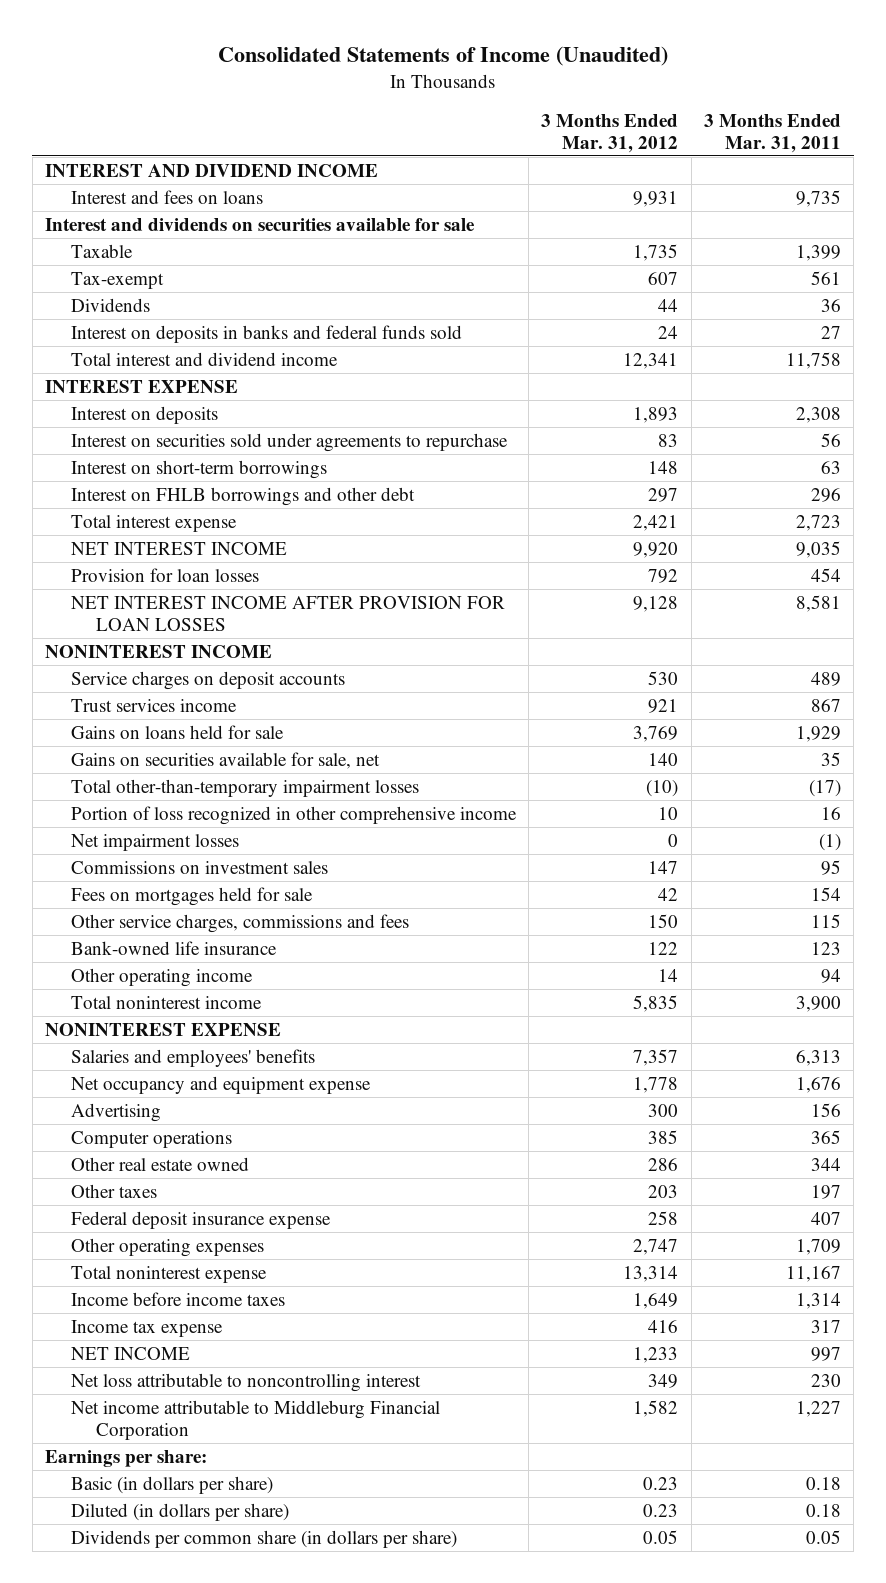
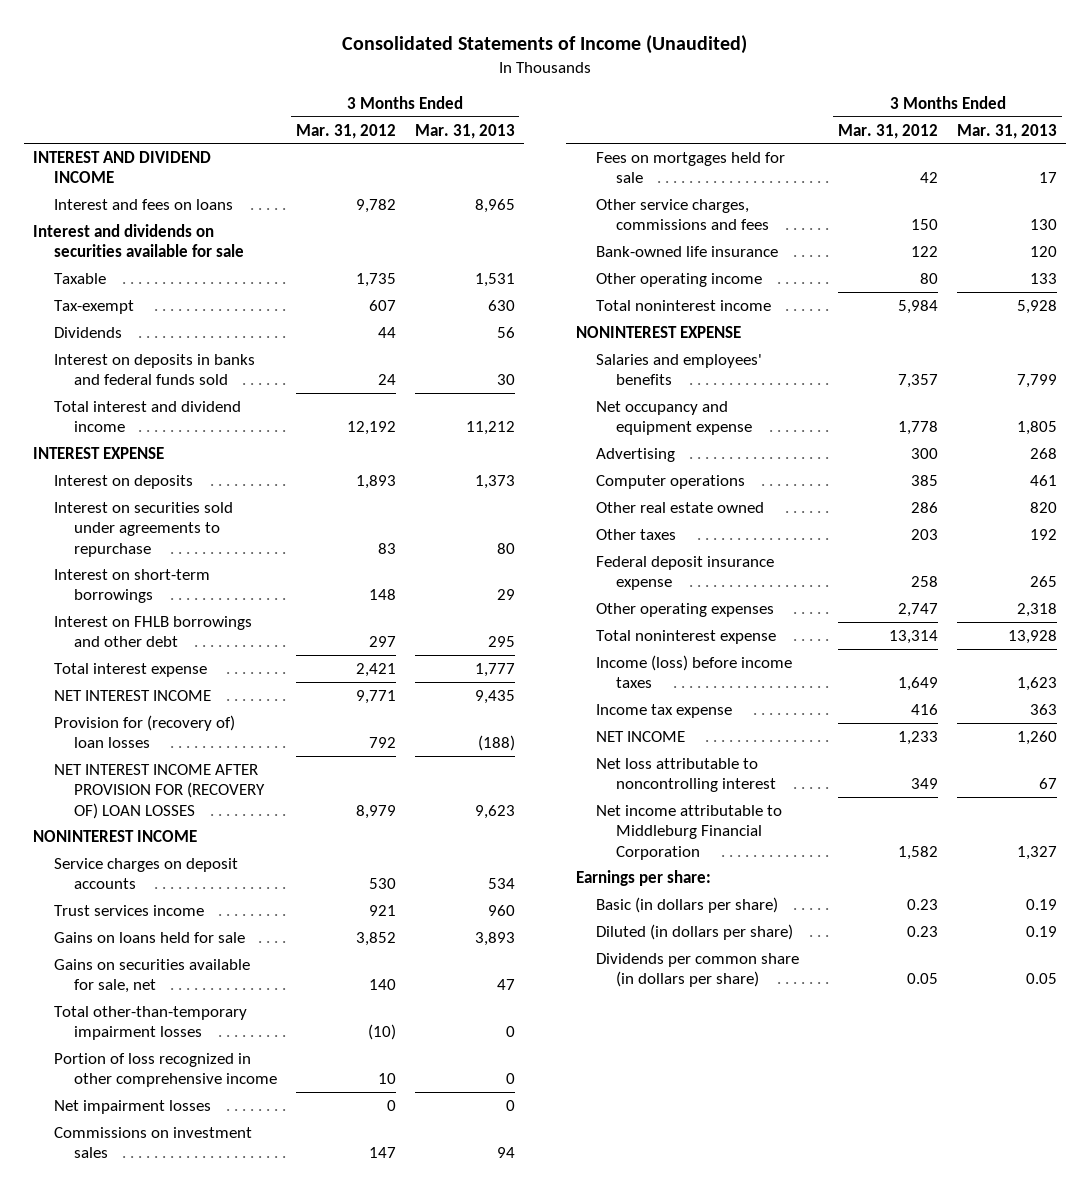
- | 3 Months Ended Mar. 31, 2012 | 3 Months Ended Mar. 31, 2011
+ | 3 Months Ended Mar. 31, 2012 | 3 Months Ended Mar. 31, 2013
- Interest and fees on loans | 9,931 | 9,735
+ Interest and fees on loans | 9,782 | 8,965
- Total interest and dividend income | 12,341 | 11,758
+ Total interest and dividend income | 12,192 | 11,212
- NET INTEREST INCOME | 9,920 | 9,035
- Provision for loan losses | 792 | 454
- NET INTEREST INCOME AFTER PROVISION FOR LOAN LOSSES | 9,128 | 8,581
+ NET INTEREST INCOME | 9,771 | 9,435
+ Provision for (recovery of) loan losses | 792 | (188)
+ NET INTEREST INCOME AFTER PROVISION FOR (RECOVERY OF) LOAN LOSSES | 8,979 | 9,623
- Gains on loans held for sale | 3,769 | 1,929
+ Gains on loans held for sale | 3,852 | 3,893
- Other operating income | 14 | 94
- Total noninterest income | 5,835 | 3,900
+ Other operating income | 80 | 133
+ Total noninterest income | 5,984 | 5,928
- Income before income taxes | 1,649 | 1,314
+ Income (loss) before income taxes | 1,649 | 1,623

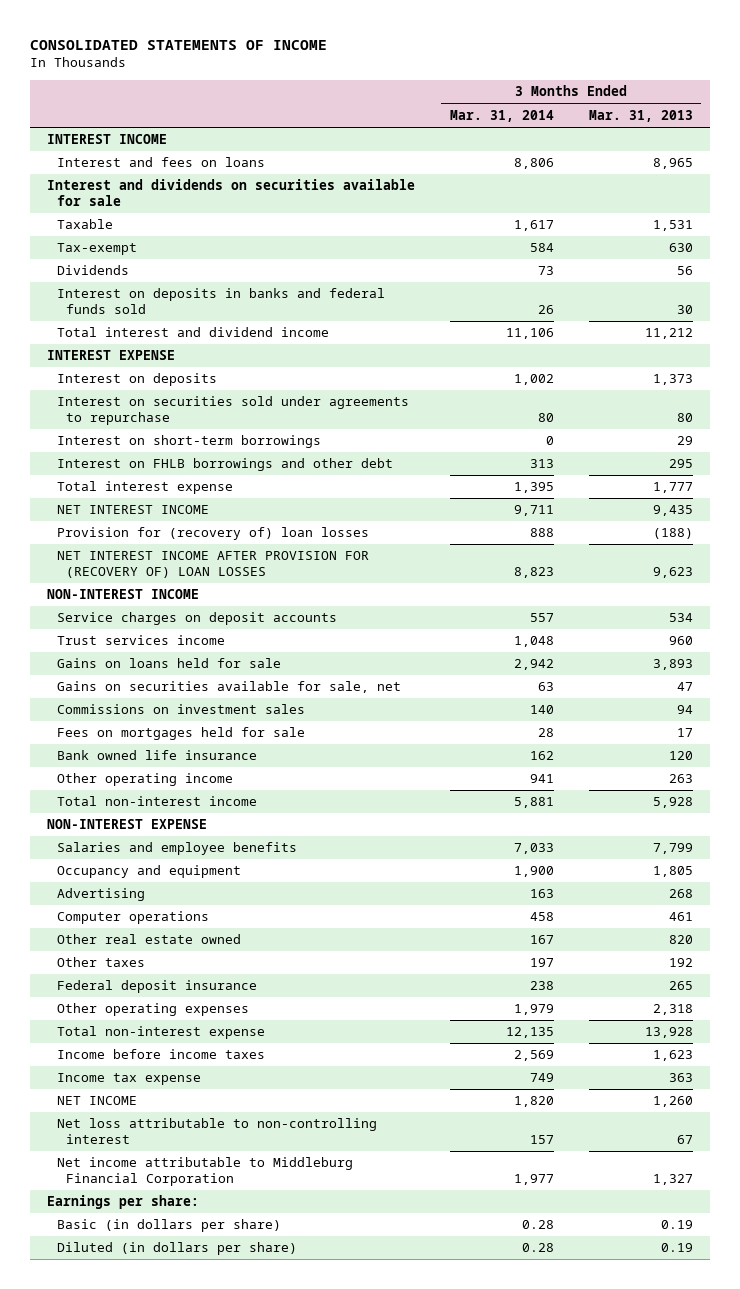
- Consolidated Statements of Income (Unaudited)
+ CONSOLIDATED STATEMENTS OF INCOME
- | 3 Months Ended Mar. 31, 2012 | 3 Months Ended Mar. 31, 2013
+ | 3 Months Ended Mar. 31, 2014 | 3 Months Ended Mar. 31, 2013
- INTEREST AND DIVIDEND INCOME
+ INTEREST INCOME
- NONINTEREST INCOME
+ NON-INTEREST INCOME
- Total other-than-temporary impairment losses | (10) | 0
- Portion of loss recognized in other comprehensive income | 10 | 0
- Net impairment losses | 0 | 0
- Other service charges, commissions and fees | 150 | 130
- Bank-owned life insurance | 122 | 120
- Other operating income | 80 | 133
- Total noninterest income | 5,984 | 5,928
- NONINTEREST EXPENSE
- Salaries and employees' benefits | 7,357 | 7,799
- Net occupancy and equipment expense | 1,778 | 1,805
+ Bank owned life insurance | 162 | 120
+ Other operating income | 941 | 263
+ Total non-interest income | 5,881 | 5,928
+ NON-INTEREST EXPENSE
+ Salaries and employee benefits | 7,033 | 7,799
+ Occupancy and equipment | 1,900 | 1,805
- Federal deposit insurance expense | 258 | 265
+ Federal deposit insurance | 238 | 265
- Total noninterest expense | 13,314 | 13,928
- Income (loss) before income taxes | 1,649 | 1,623
+ Total non-interest expense | 12,135 | 13,928
+ Income before income taxes | 2,569 | 1,623
- Net loss attributable to noncontrolling interest | 349 | 67
+ Net loss attributable to non-controlling interest | 157 | 67
- Dividends per common share (in dollars per share) | 0.05 | 0.05

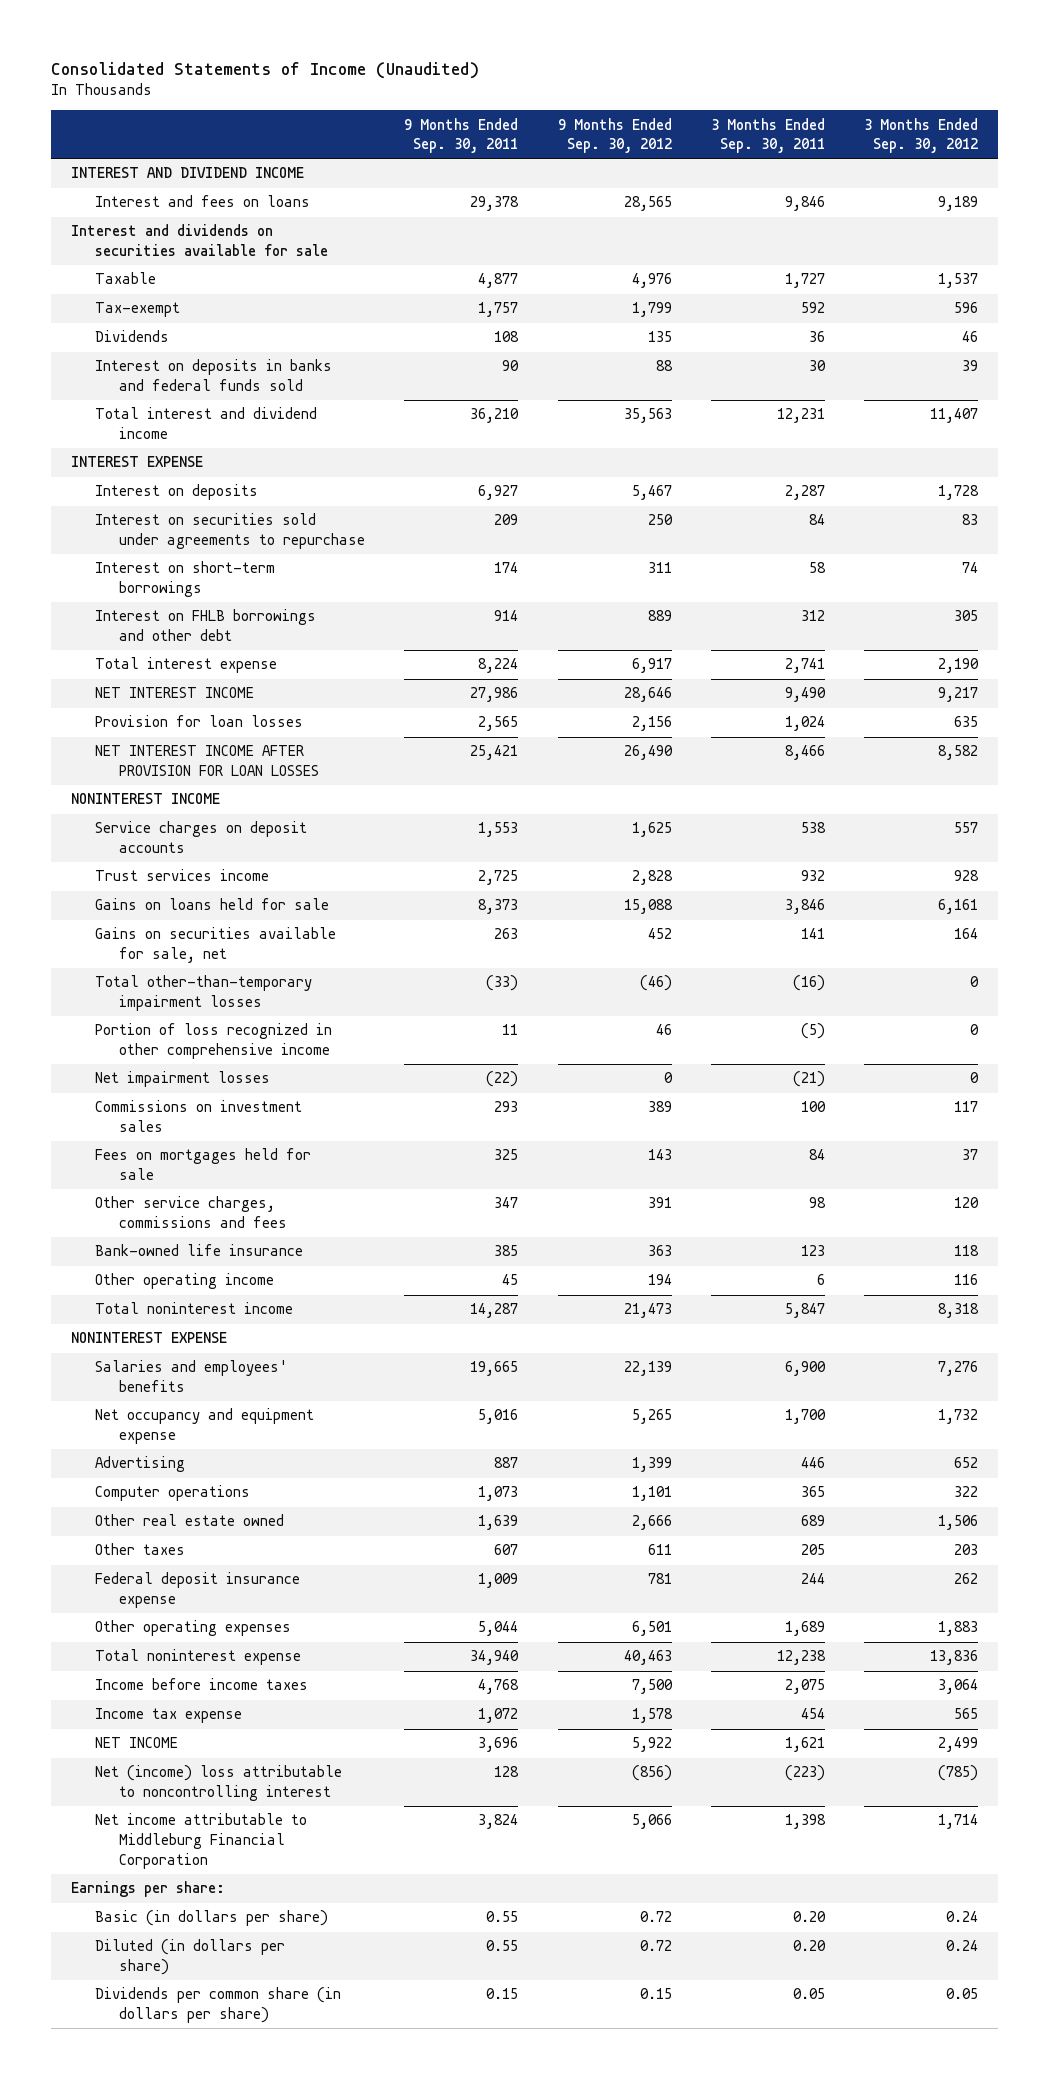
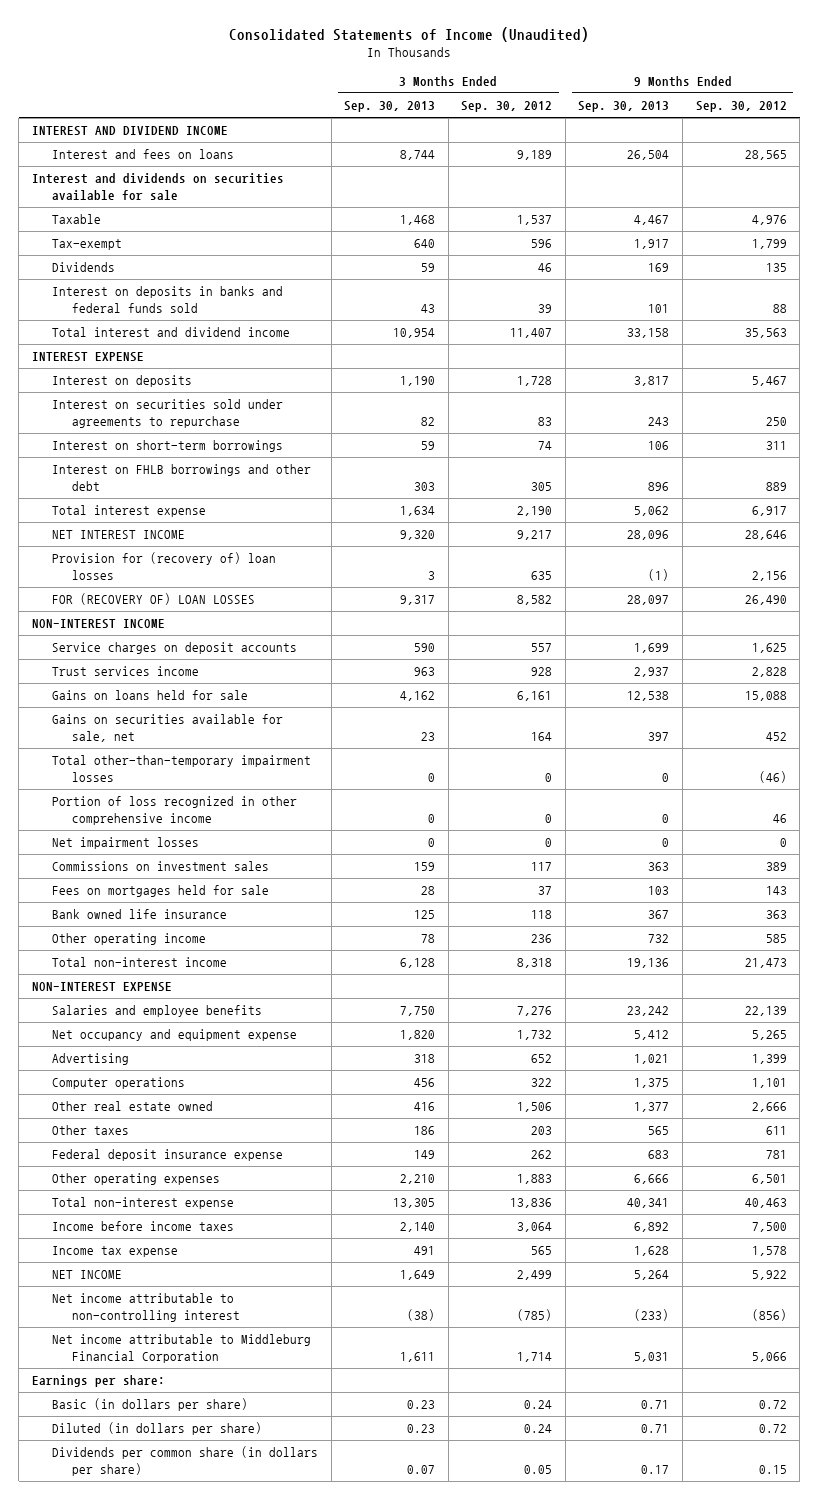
- | 9 Months Ended Sep. 30, 2011 | 9 Months Ended Sep. 30, 2012 | 3 Months Ended Sep. 30, 2011 | 3 Months Ended Sep. 30, 2012
+ | 3 Months Ended Sep. 30, 2013 | 3 Months Ended Sep. 30, 2012 | 9 Months Ended Sep. 30, 2013 | 9 Months Ended Sep. 30, 2012
- Provision for loan losses | 2,565 | 2,156 | 1,024 | 635
- NET INTEREST INCOME AFTER PROVISION FOR LOAN LOSSES | 25,421 | 26,490 | 8,466 | 8,582
- NONINTEREST INCOME
+ Provision for (recovery of) loan losses | 3 | 635 | (1) | 2,156
+ FOR (RECOVERY OF) LOAN LOSSES | 9,317 | 8,582 | 28,097 | 26,490
+ NON-INTEREST INCOME
- Other service charges, commissions and fees | 347 | 391 | 98 | 120
- Bank-owned life insurance | 385 | 363 | 123 | 118
- Other operating income | 45 | 194 | 6 | 116
- Total noninterest income | 14,287 | 21,473 | 5,847 | 8,318
- NONINTEREST EXPENSE
- Salaries and employees' benefits | 19,665 | 22,139 | 6,900 | 7,276
+ Bank owned life insurance | 125 | 118 | 367 | 363
+ Other operating income | 78 | 236 | 732 | 585
+ Total non-interest income | 6,128 | 8,318 | 19,136 | 21,473
+ NON-INTEREST EXPENSE
+ Salaries and employee benefits | 7,750 | 7,276 | 23,242 | 22,139
- Total noninterest expense | 34,940 | 40,463 | 12,238 | 13,836
+ Total non-interest expense | 13,305 | 13,836 | 40,341 | 40,463
- Net (income) loss attributable to noncontrolling interest | 128 | (856) | (223) | (785)
+ Net income attributable to non-controlling interest | (38) | (785) | (233) | (856)

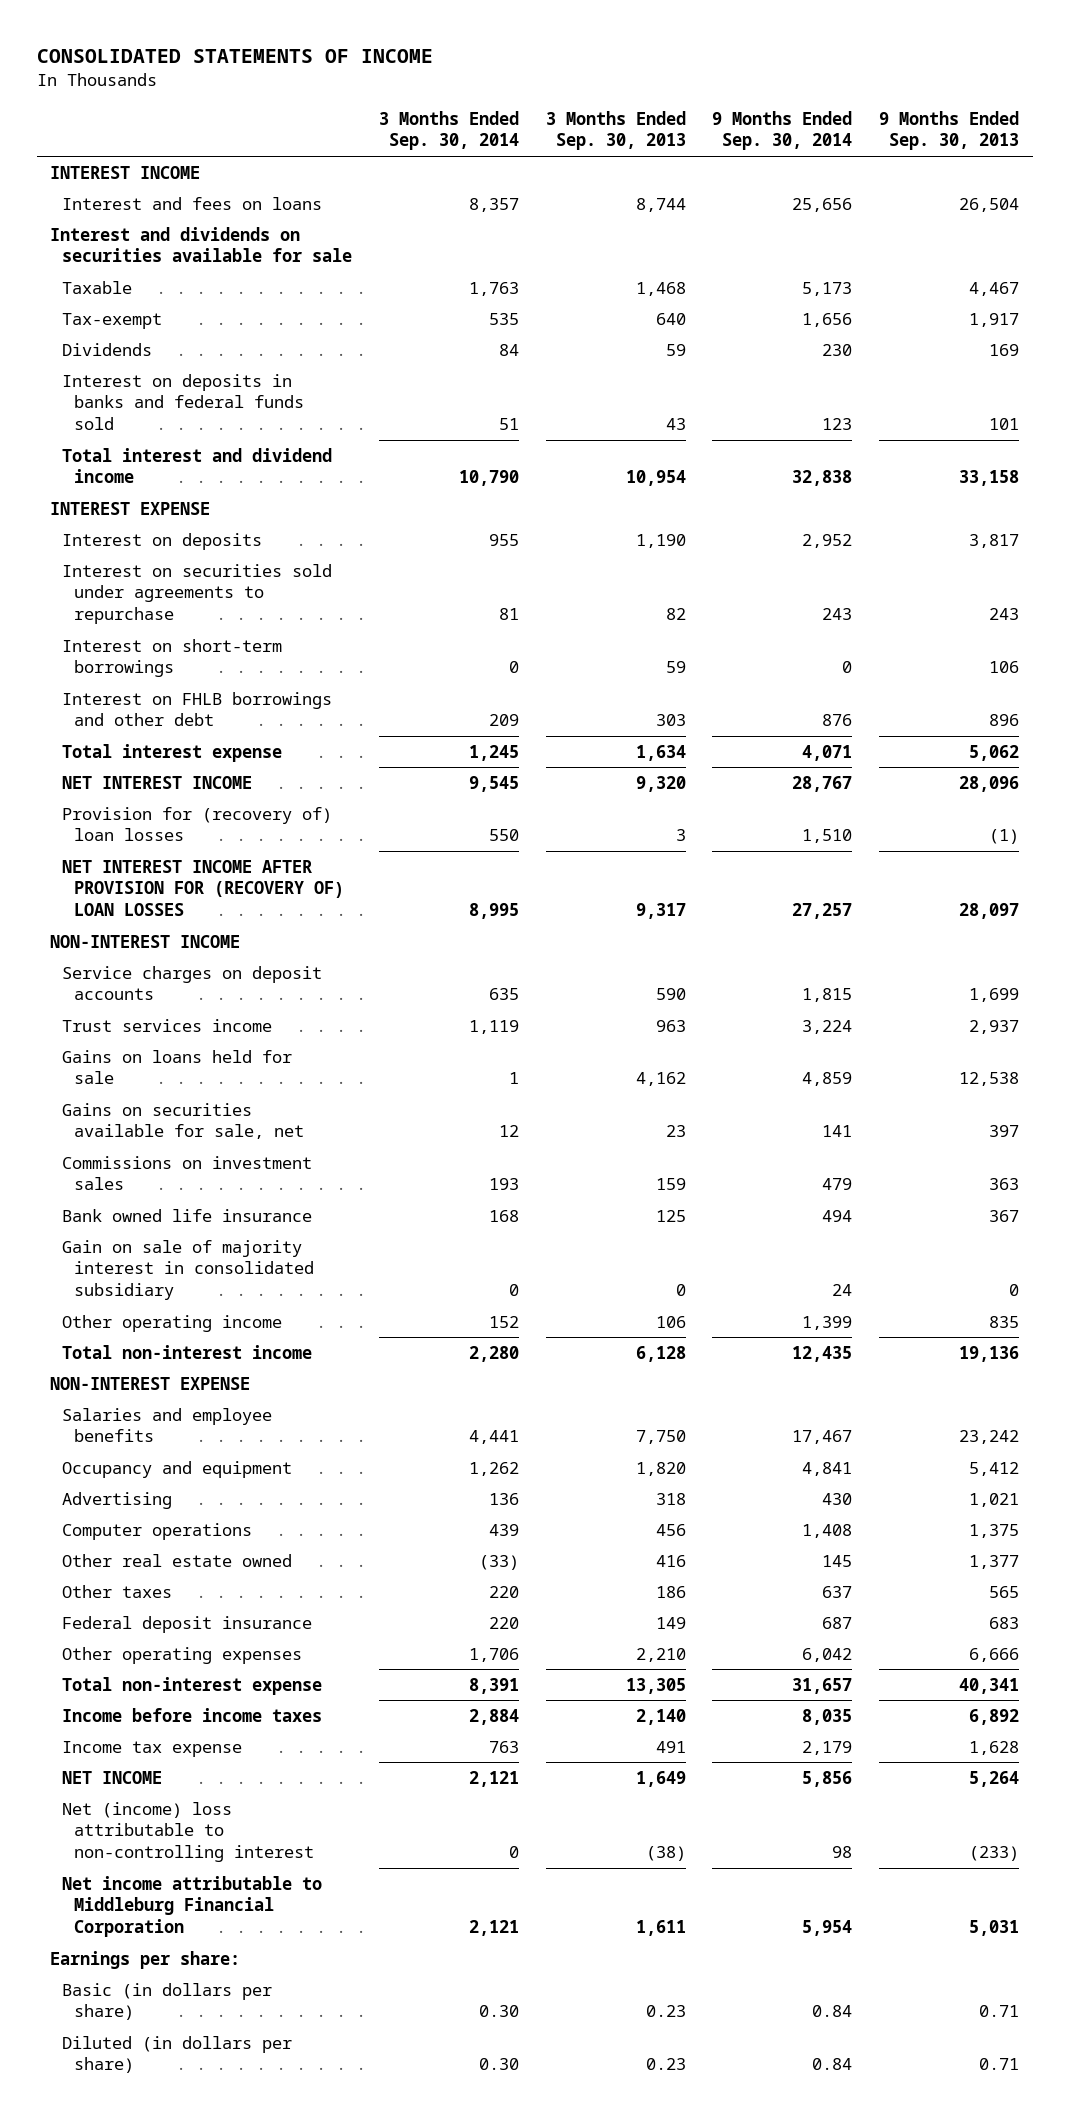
- Consolidated Statements of Income (Unaudited)
+ CONSOLIDATED STATEMENTS OF INCOME
- | 3 Months Ended Sep. 30, 2013 | 3 Months Ended Sep. 30, 2012 | 9 Months Ended Sep. 30, 2013 | 9 Months Ended Sep. 30, 2012
+ | 3 Months Ended Sep. 30, 2014 | 3 Months Ended Sep. 30, 2013 | 9 Months Ended Sep. 30, 2014 | 9 Months Ended Sep. 30, 2013
- INTEREST AND DIVIDEND INCOME
+ INTEREST INCOME
- FOR (RECOVERY OF) LOAN LOSSES | 9,317 | 8,582 | 28,097 | 26,490
+ NET INTEREST INCOME AFTER PROVISION FOR (RECOVERY OF) LOAN LOSSES | 8,995 | 9,317 | 27,257 | 28,097
- Total other-than-temporary impairment losses | 0 | 0 | 0 | (46)
- Portion of loss recognized in other comprehensive income | 0 | 0 | 0 | 46
- Net impairment losses | 0 | 0 | 0 | 0
- Fees on mortgages held for sale | 28 | 37 | 103 | 143
- Other operating income | 78 | 236 | 732 | 585
+ Gain on sale of majority interest in consolidated subsidiary | 0 | 0 | 24 | 0
+ Other operating income | 152 | 106 | 1,399 | 835
- Net occupancy and equipment expense | 1,820 | 1,732 | 5,412 | 5,265
+ Occupancy and equipment | 1,262 | 1,820 | 4,841 | 5,412
- Federal deposit insurance expense | 149 | 262 | 683 | 781
+ Federal deposit insurance | 220 | 149 | 687 | 683
- Net income attributable to non-controlling interest | (38) | (785) | (233) | (856)
+ Net (income) loss attributable to non-controlling interest | 0 | (38) | 98 | (233)
- Dividends per common share (in dollars per share) | 0.07 | 0.05 | 0.17 | 0.15

